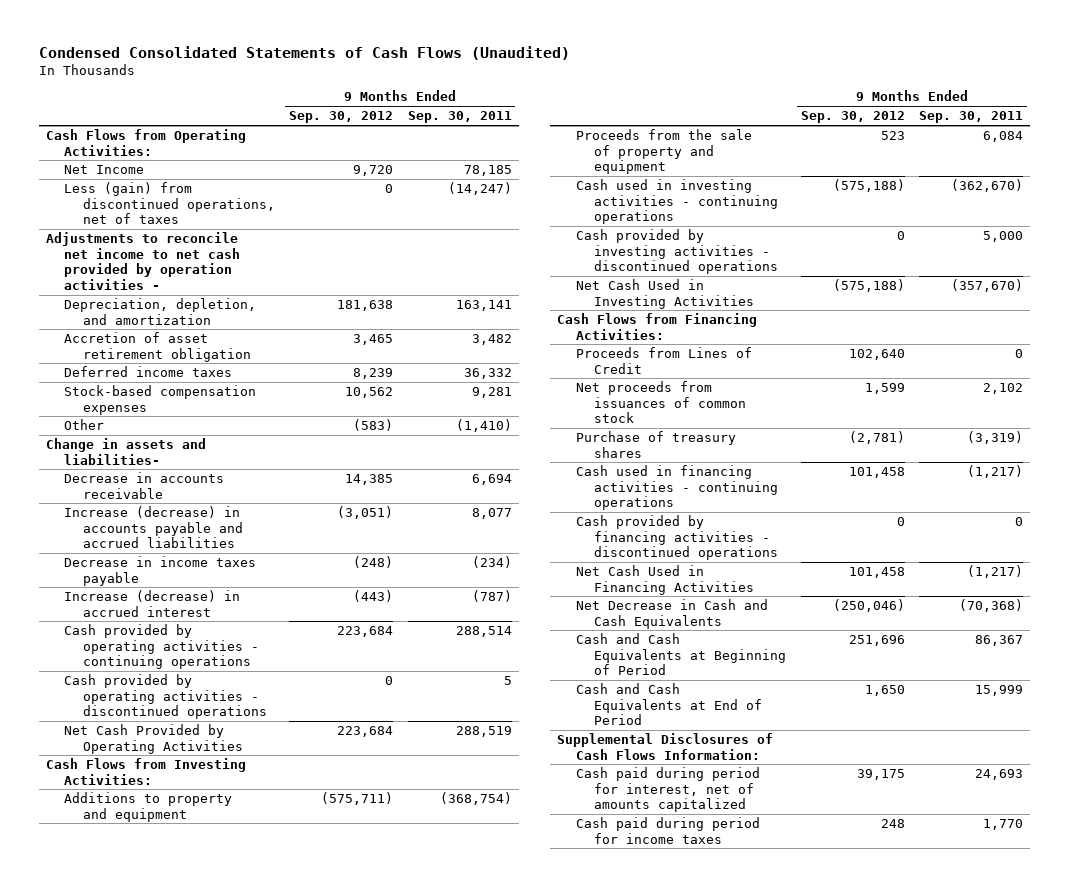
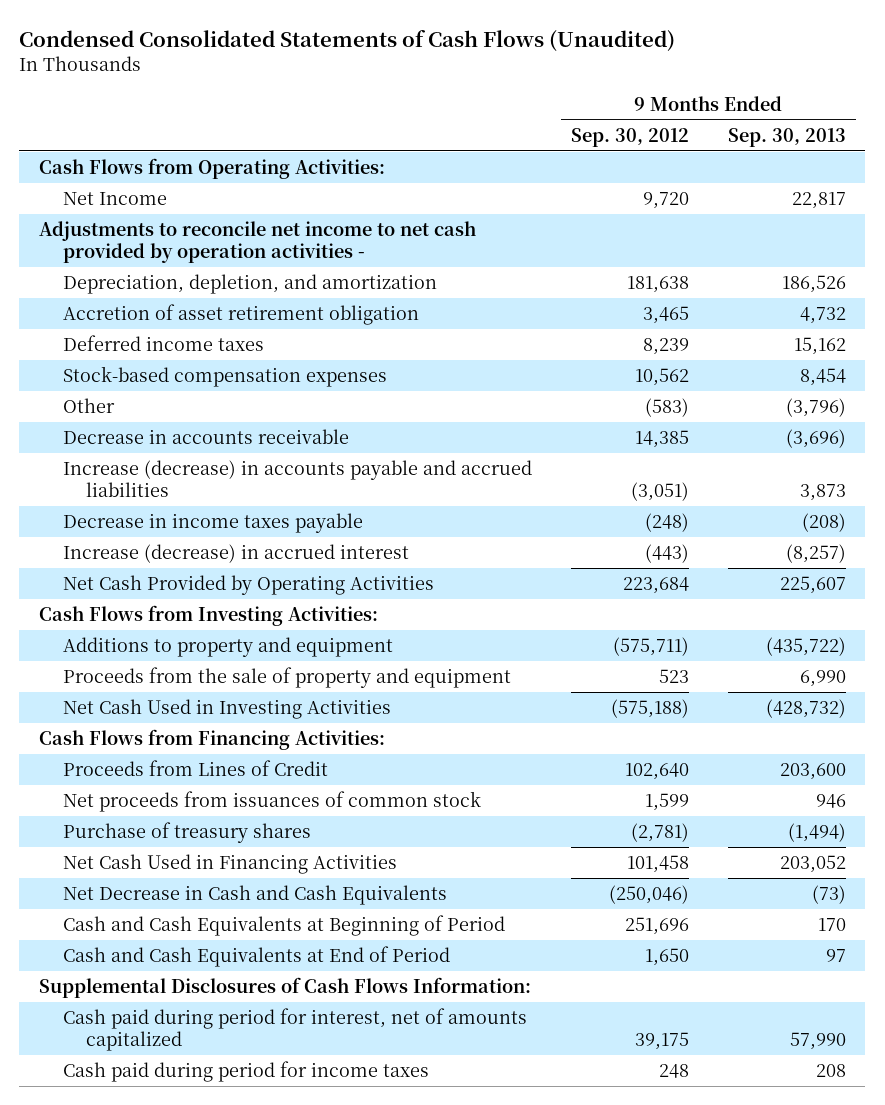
- | 9 Months Ended Sep. 30, 2012 | 9 Months Ended Sep. 30, 2011
+ | 9 Months Ended Sep. 30, 2012 | 9 Months Ended Sep. 30, 2013
- Less (gain) from discontinued operations, net of taxes | 0 | (14,247)
- Change in assets and liabilities-
- Cash provided by operating activities - continuing operations | 223,684 | 288,514
- Cash provided by operating activities - discontinued operations | 0 | 5
- Cash used in investing activities - continuing operations | (575,188) | (362,670)
- Cash provided by investing activities - discontinued operations | 0 | 5,000
- Cash used in financing activities - continuing operations | 101,458 | (1,217)
- Cash provided by financing activities - discontinued operations | 0 | 0

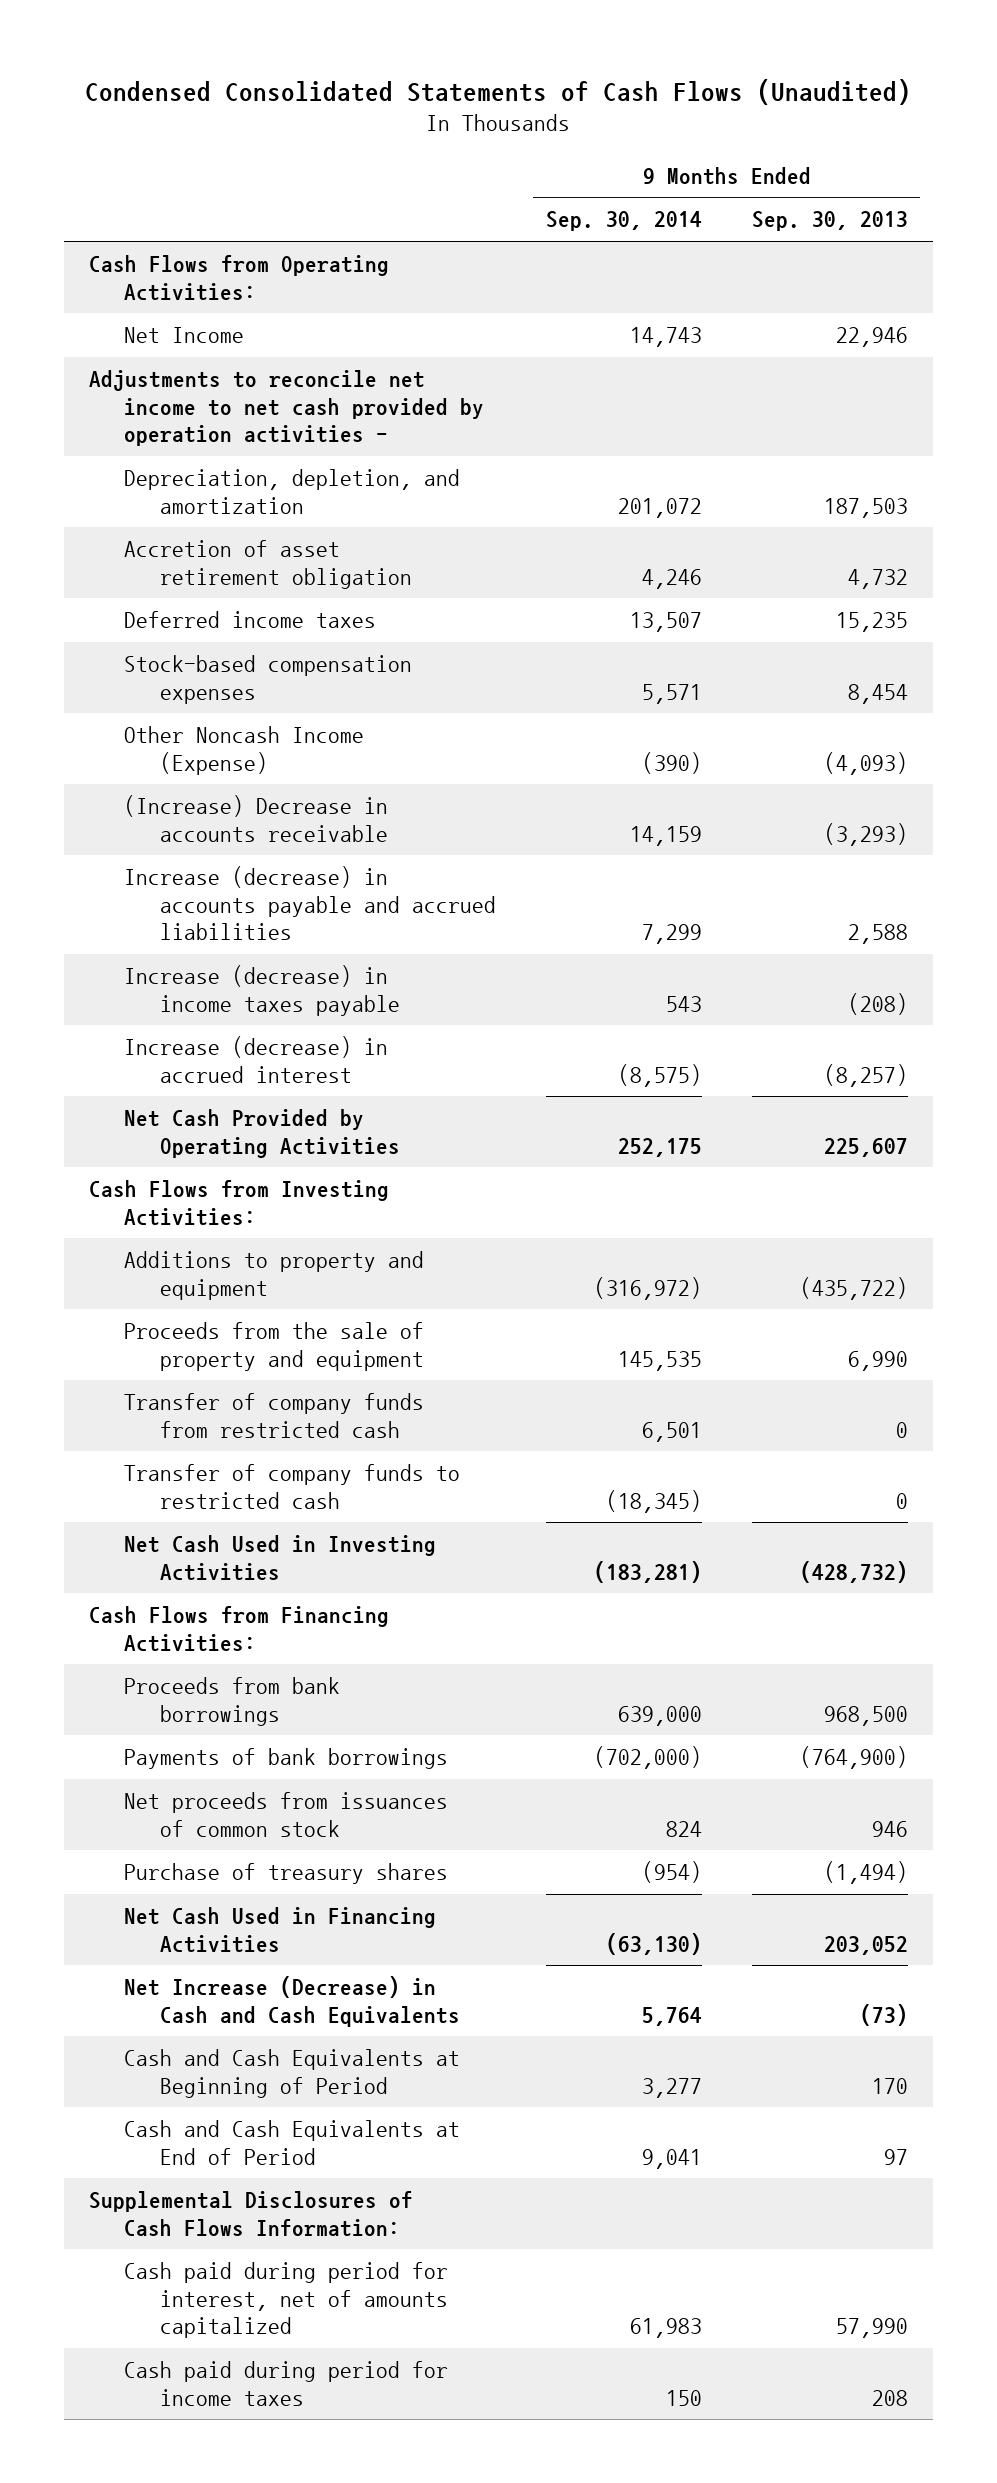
- | 9 Months Ended Sep. 30, 2012 | 9 Months Ended Sep. 30, 2013
+ | 9 Months Ended Sep. 30, 2014 | 9 Months Ended Sep. 30, 2013
- Net Income | 9,720 | 22,817
+ Net Income | 14,743 | 22,946
- Depreciation, depletion, and amortization | 181,638 | 186,526
+ Depreciation, depletion, and amortization | 201,072 | 187,503
- Deferred income taxes | 8,239 | 15,162
+ Deferred income taxes | 13,507 | 15,235
- Other | (583) | (3,796)
- Decrease in accounts receivable | 14,385 | (3,696)
- Increase (decrease) in accounts payable and accrued liabilities | (3,051) | 3,873
- Decrease in income taxes payable | (248) | (208)
+ Other Noncash Income (Expense) | (390) | (4,093)
+ (Increase) Decrease in accounts receivable | 14,159 | (3,293)
+ Increase (decrease) in accounts payable and accrued liabilities | 7,299 | 2,588
+ Increase (decrease) in income taxes payable | 543 | (208)
+ Transfer of company funds from restricted cash | 6,501 | 0
+ Transfer of company funds to restricted cash | (18,345) | 0
- Proceeds from Lines of Credit | 102,640 | 203,600
+ Proceeds from bank borrowings | 639,000 | 968,500
+ Payments of bank borrowings | (702,000) | (764,900)
- Net Decrease in Cash and Cash Equivalents | (250,046) | (73)
+ Net Increase (Decrease) in Cash and Cash Equivalents | 5,764 | (73)

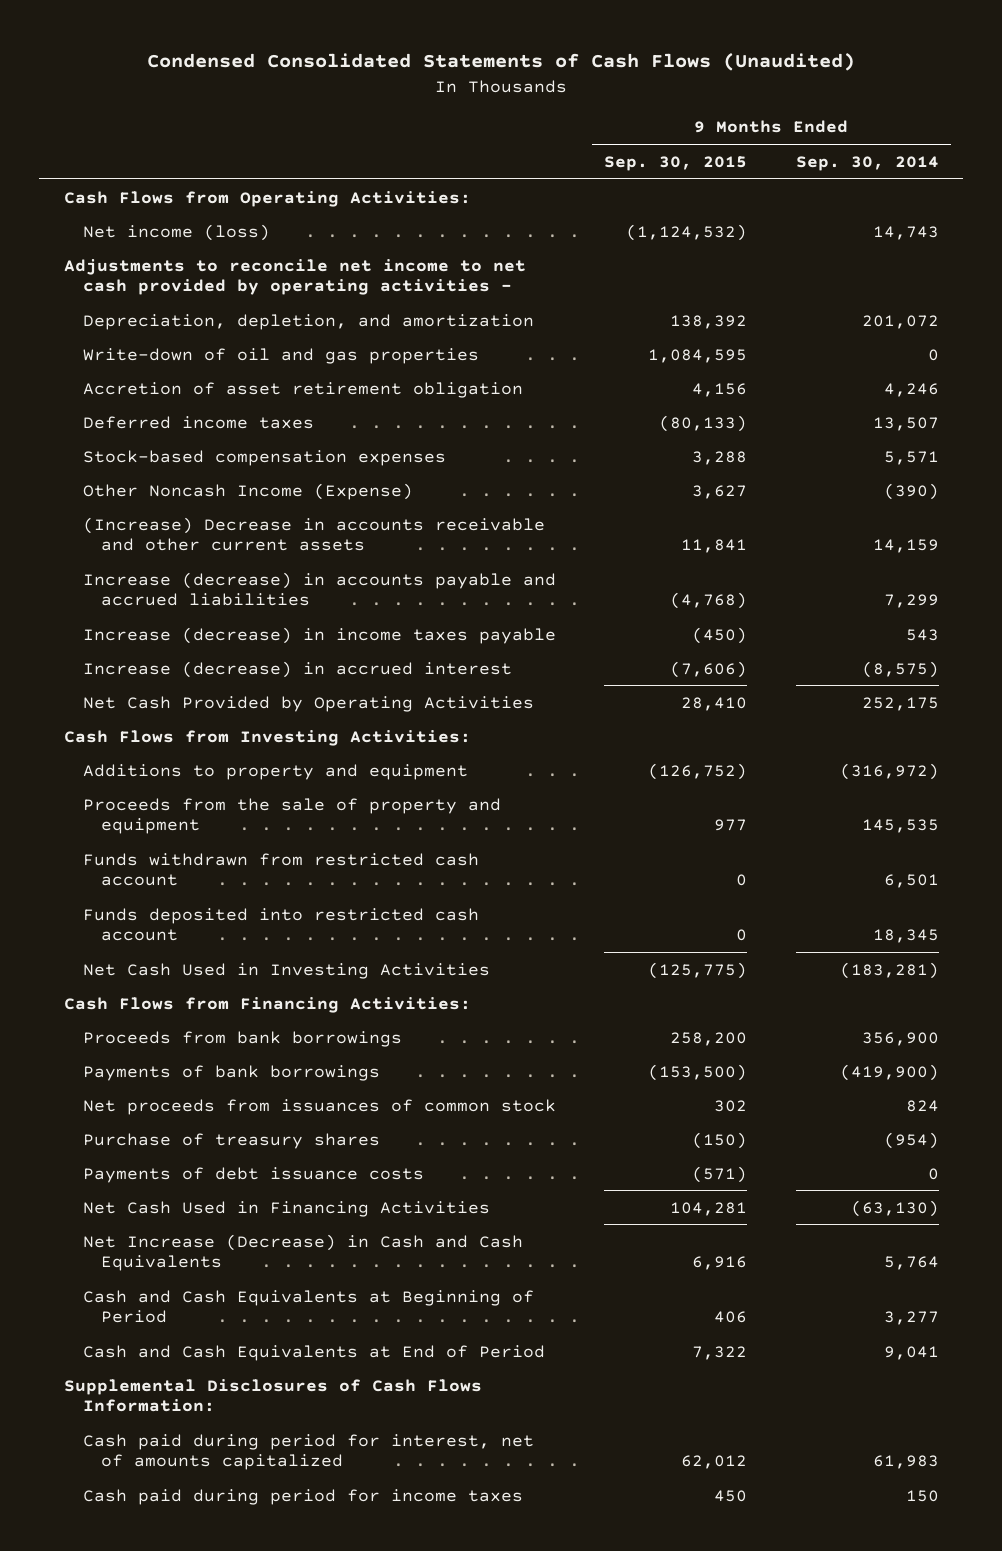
- | 9 Months Ended Sep. 30, 2014 | 9 Months Ended Sep. 30, 2013
+ | 9 Months Ended Sep. 30, 2015 | 9 Months Ended Sep. 30, 2014
- Net Income | 14,743 | 22,946
- Adjustments to reconcile net income to net cash provided by operation activities -
+ Net income (loss) | (1,124,532) | 14,743
+ Adjustments to reconcile net income to net cash provided by operating activities -
+ Write-down of oil and gas properties | 1,084,595 | 0
- (Increase) Decrease in accounts receivable | 14,159 | (3,293)
+ (Increase) Decrease in accounts receivable and other current assets | 11,841 | 14,159
- Transfer of company funds from restricted cash | 6,501 | 0
- Transfer of company funds to restricted cash | (18,345) | 0
+ Funds withdrawn from restricted cash account | 0 | 6,501
+ Funds deposited into restricted cash account | 0 | 18,345
- Proceeds from bank borrowings | 639,000 | 968,500
- Payments of bank borrowings | (702,000) | (764,900)
+ Proceeds from bank borrowings | 258,200 | 356,900
+ Payments of bank borrowings | (153,500) | (419,900)
+ Payments of debt issuance costs | (571) | 0

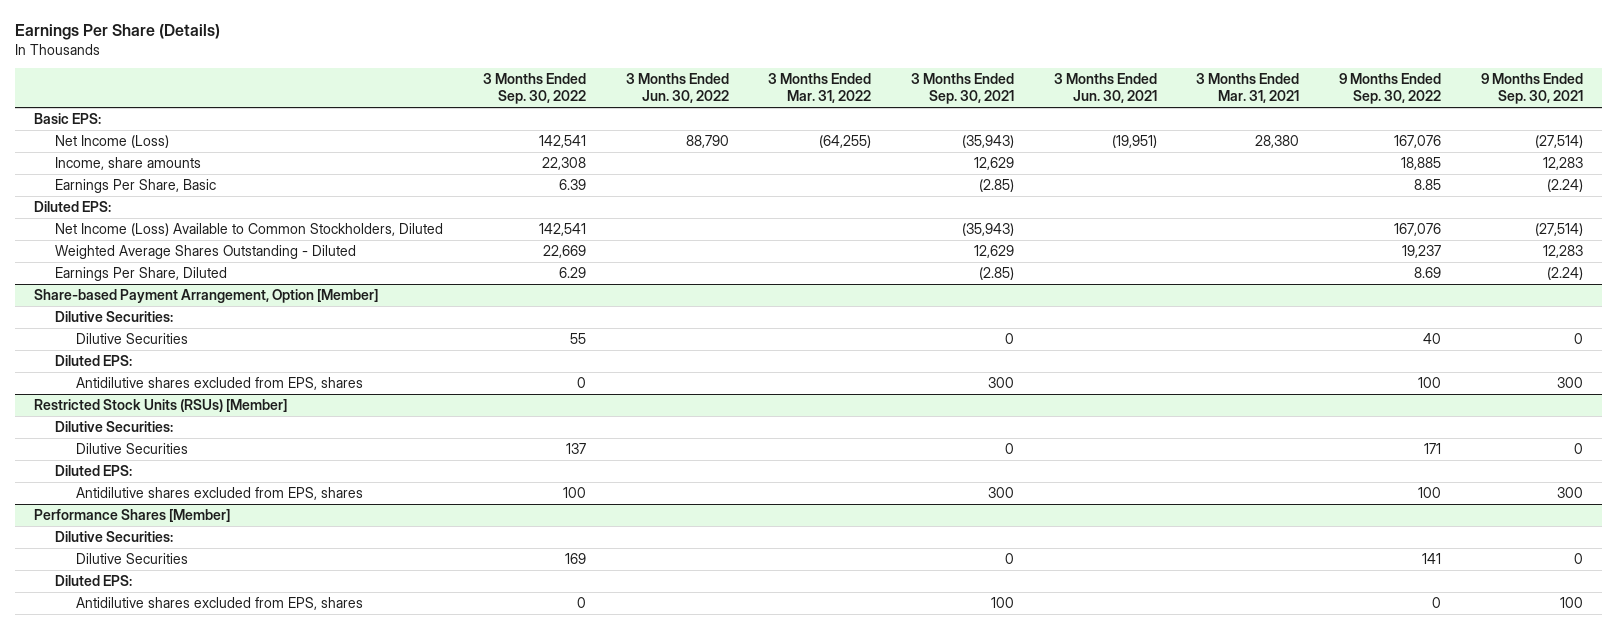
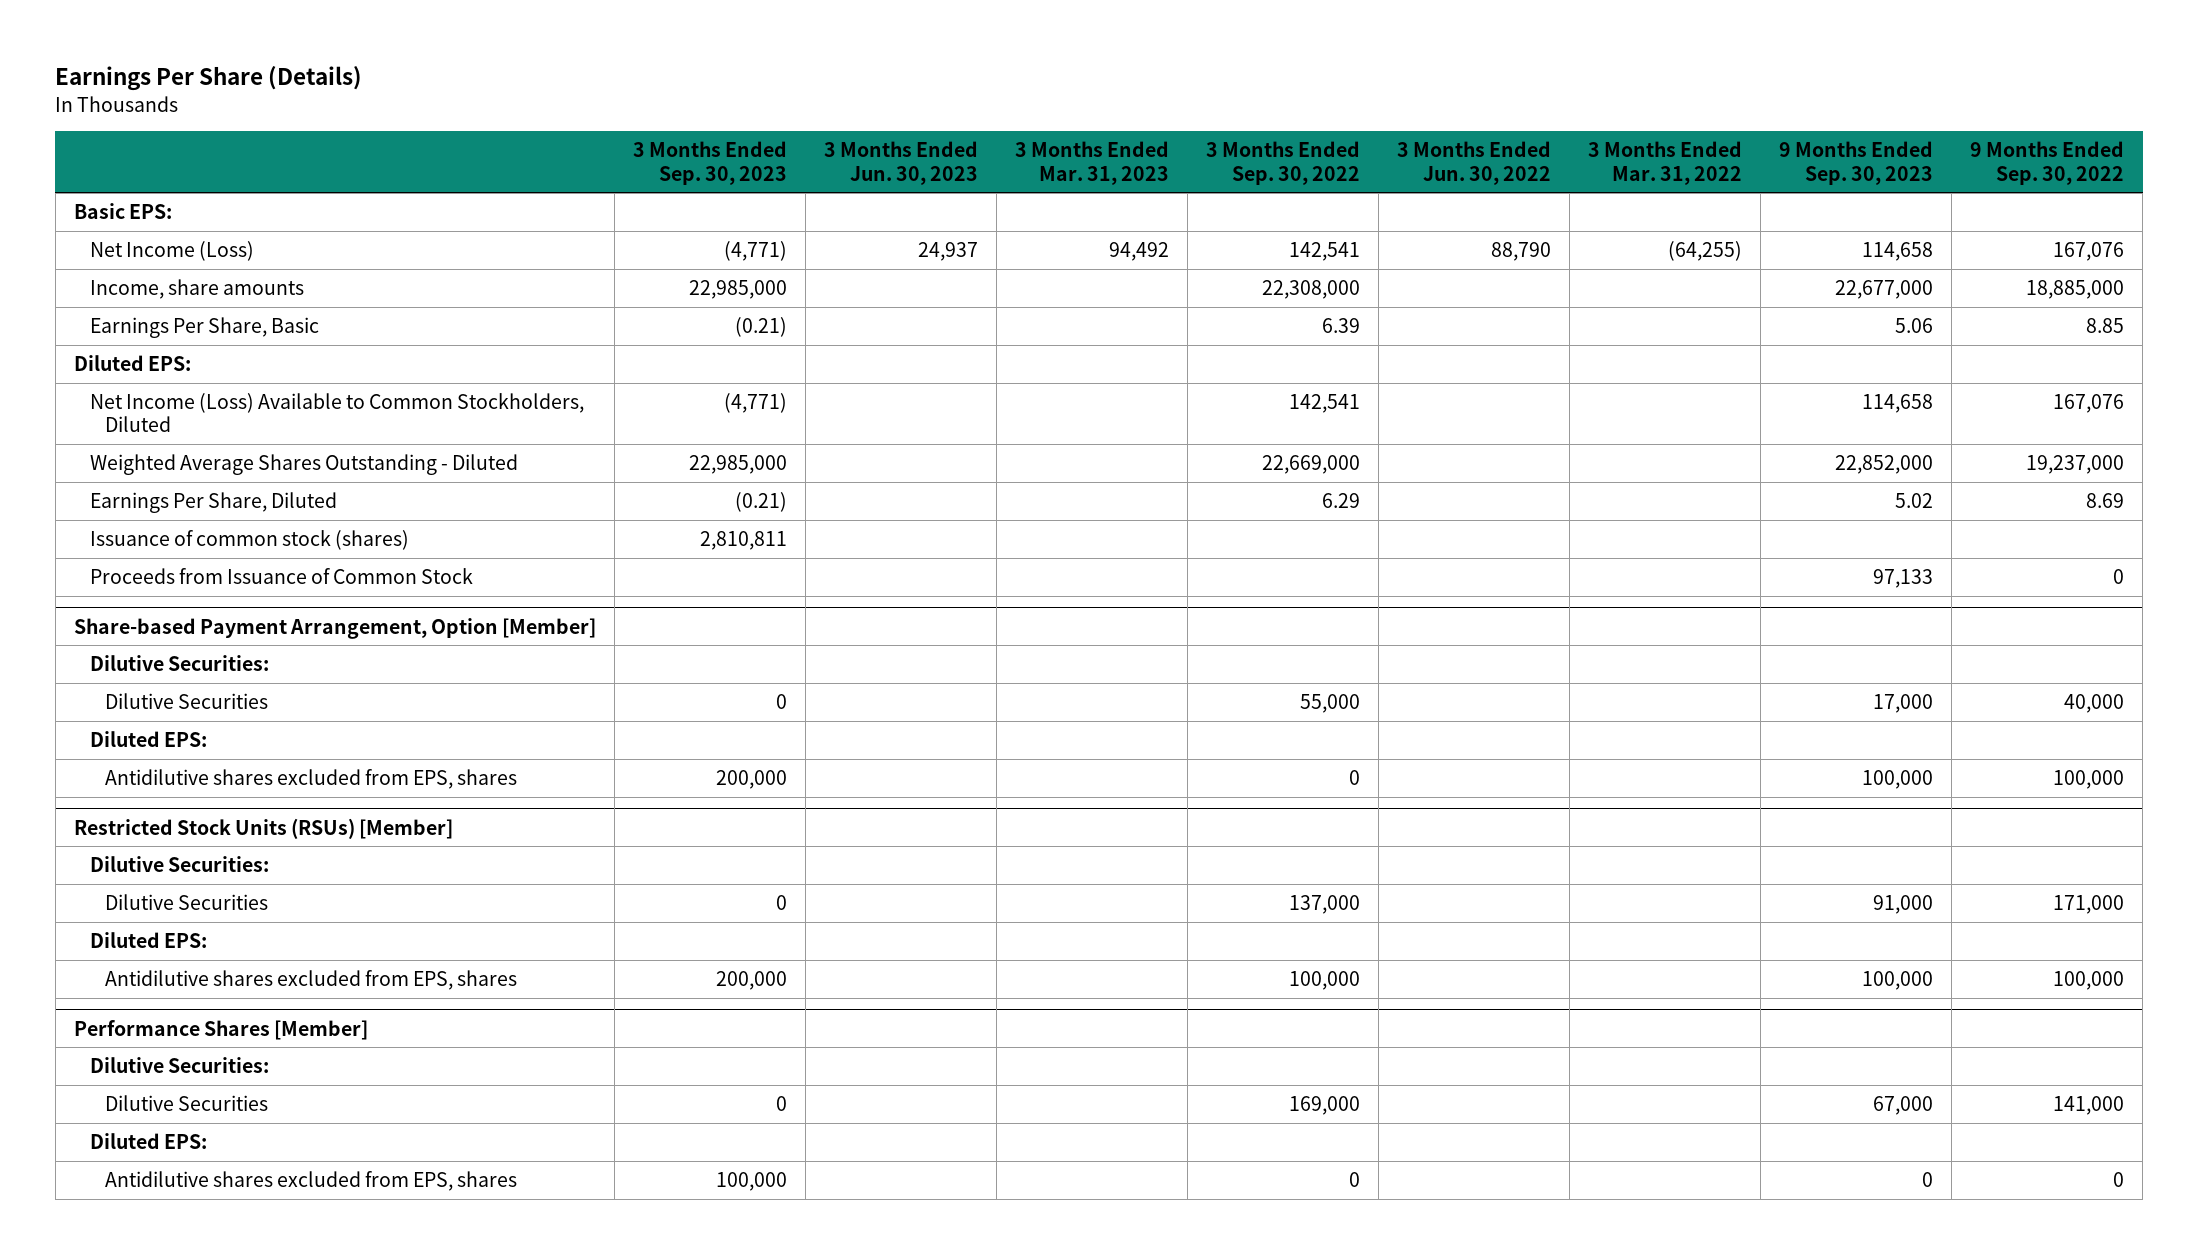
- | 3 Months Ended Sep. 30, 2022 | 3 Months Ended Jun. 30, 2022 | 3 Months Ended Mar. 31, 2022 | 3 Months Ended Sep. 30, 2021 | 3 Months Ended Jun. 30, 2021 | 3 Months Ended Mar. 31, 2021 | 9 Months Ended Sep. 30, 2022 | 9 Months Ended Sep. 30, 2021
+ | 3 Months Ended Sep. 30, 2023 | 3 Months Ended Jun. 30, 2023 | 3 Months Ended Mar. 31, 2023 | 3 Months Ended Sep. 30, 2022 | 3 Months Ended Jun. 30, 2022 | 3 Months Ended Mar. 31, 2022 | 9 Months Ended Sep. 30, 2023 | 9 Months Ended Sep. 30, 2022
- Income, share amounts | 22,308 | | | 12,629 | | | 18,885 | 12,283
+ Income, share amounts | 22,985,000 | | | 22,308,000 | | | 22,677,000 | 18,885,000
- Weighted Average Shares Outstanding - Diluted | 22,669 | | | 12,629 | | | 19,237 | 12,283
+ Weighted Average Shares Outstanding - Diluted | 22,985,000 | | | 22,669,000 | | | 22,852,000 | 19,237,000
+ Issuance of common stock (shares) | 2,810,811 | | | | | | |
+ Proceeds from Issuance of Common Stock | | | | | | | 97,133 | 0
@ Share-based Payment Arrangement, Option [Member]
- Dilutive Securities | 55 | | | 0 | | | 40 | 0
+ Dilutive Securities | 0 | | | 55,000 | | | 17,000 | 40,000
- Antidilutive shares excluded from EPS, shares | 0 | | | 300 | | | 100 | 300
+ Antidilutive shares excluded from EPS, shares | 200,000 | | | 0 | | | 100,000 | 100,000
@ Restricted Stock Units (RSUs) [Member]
- Dilutive Securities | 137 | | | 0 | | | 171 | 0
+ Dilutive Securities | 0 | | | 137,000 | | | 91,000 | 171,000
- Antidilutive shares excluded from EPS, shares | 100 | | | 300 | | | 100 | 300
+ Antidilutive shares excluded from EPS, shares | 200,000 | | | 100,000 | | | 100,000 | 100,000
@ Performance Shares [Member]
- Dilutive Securities | 169 | | | 0 | | | 141 | 0
+ Dilutive Securities | 0 | | | 169,000 | | | 67,000 | 141,000

